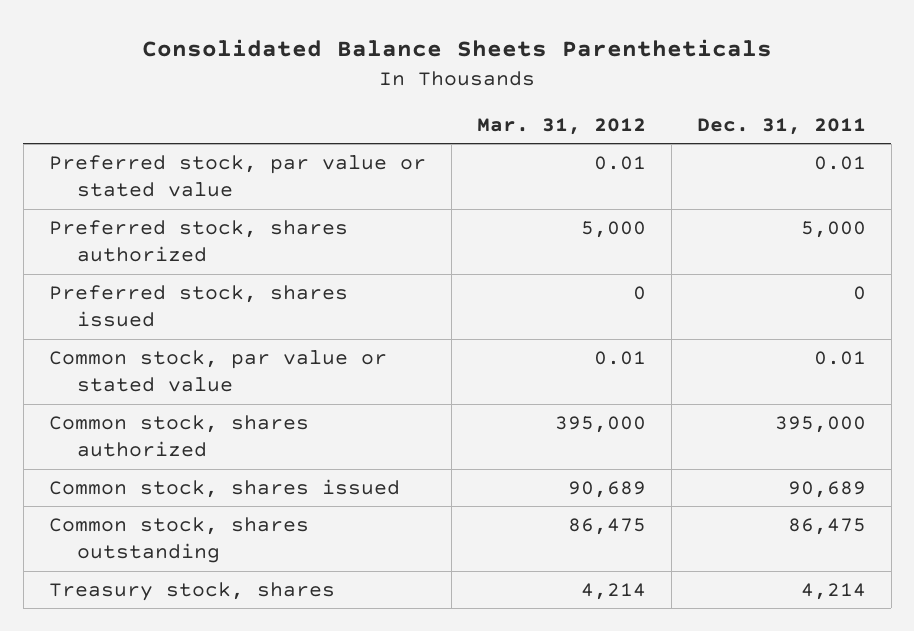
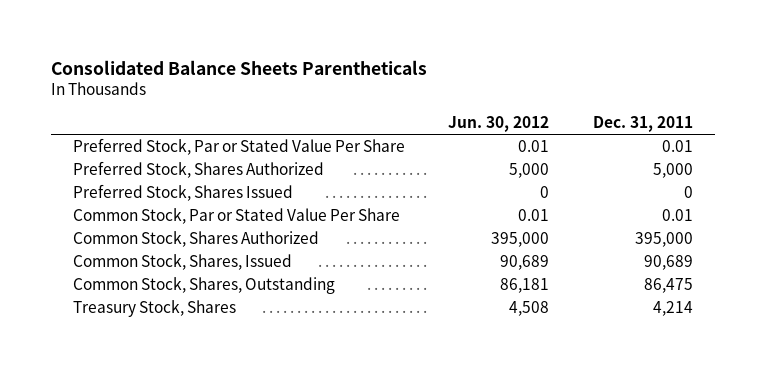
- | Mar. 31, 2012 | Dec. 31, 2011
+ | Jun. 30, 2012 | Dec. 31, 2011
- Preferred stock, par value or stated value | 0.01 | 0.01
- Preferred stock, shares authorized | 5,000 | 5,000
- Preferred stock, shares issued | 0 | 0
- Common stock, par value or stated value | 0.01 | 0.01
- Common stock, shares authorized | 395,000 | 395,000
- Common stock, shares issued | 90,689 | 90,689
- Common stock, shares outstanding | 86,475 | 86,475
- Treasury stock, shares | 4,214 | 4,214
+ Preferred Stock, Par or Stated Value Per Share | 0.01 | 0.01
+ Preferred Stock, Shares Authorized | 5,000 | 5,000
+ Preferred Stock, Shares Issued | 0 | 0
+ Common Stock, Par or Stated Value Per Share | 0.01 | 0.01
+ Common Stock, Shares Authorized | 395,000 | 395,000
+ Common Stock, Shares, Issued | 90,689 | 90,689
+ Common Stock, Shares, Outstanding | 86,181 | 86,475
+ Treasury Stock, Shares | 4,508 | 4,214

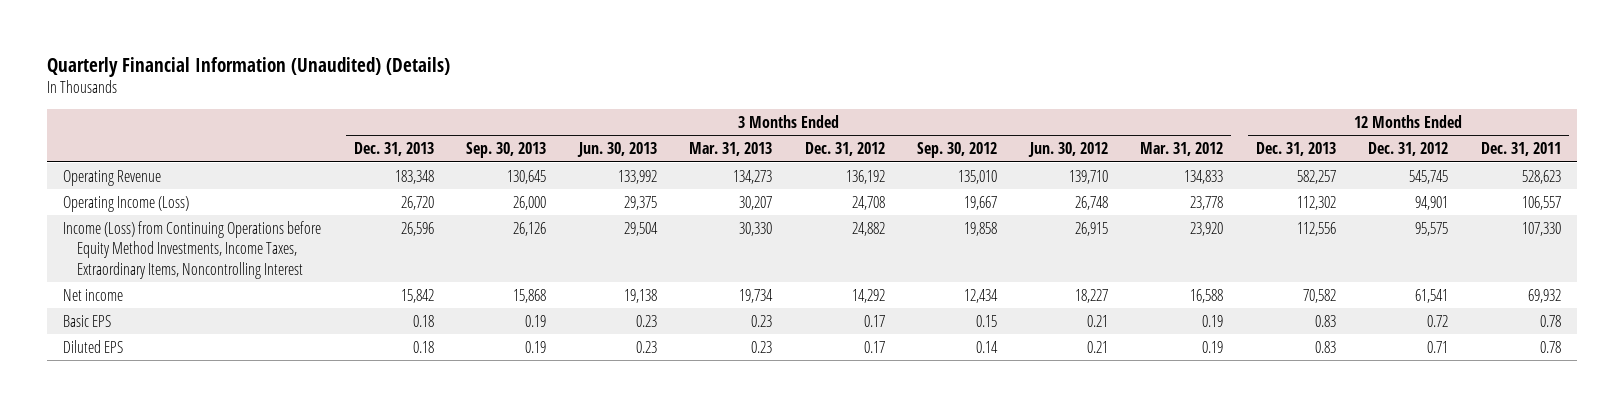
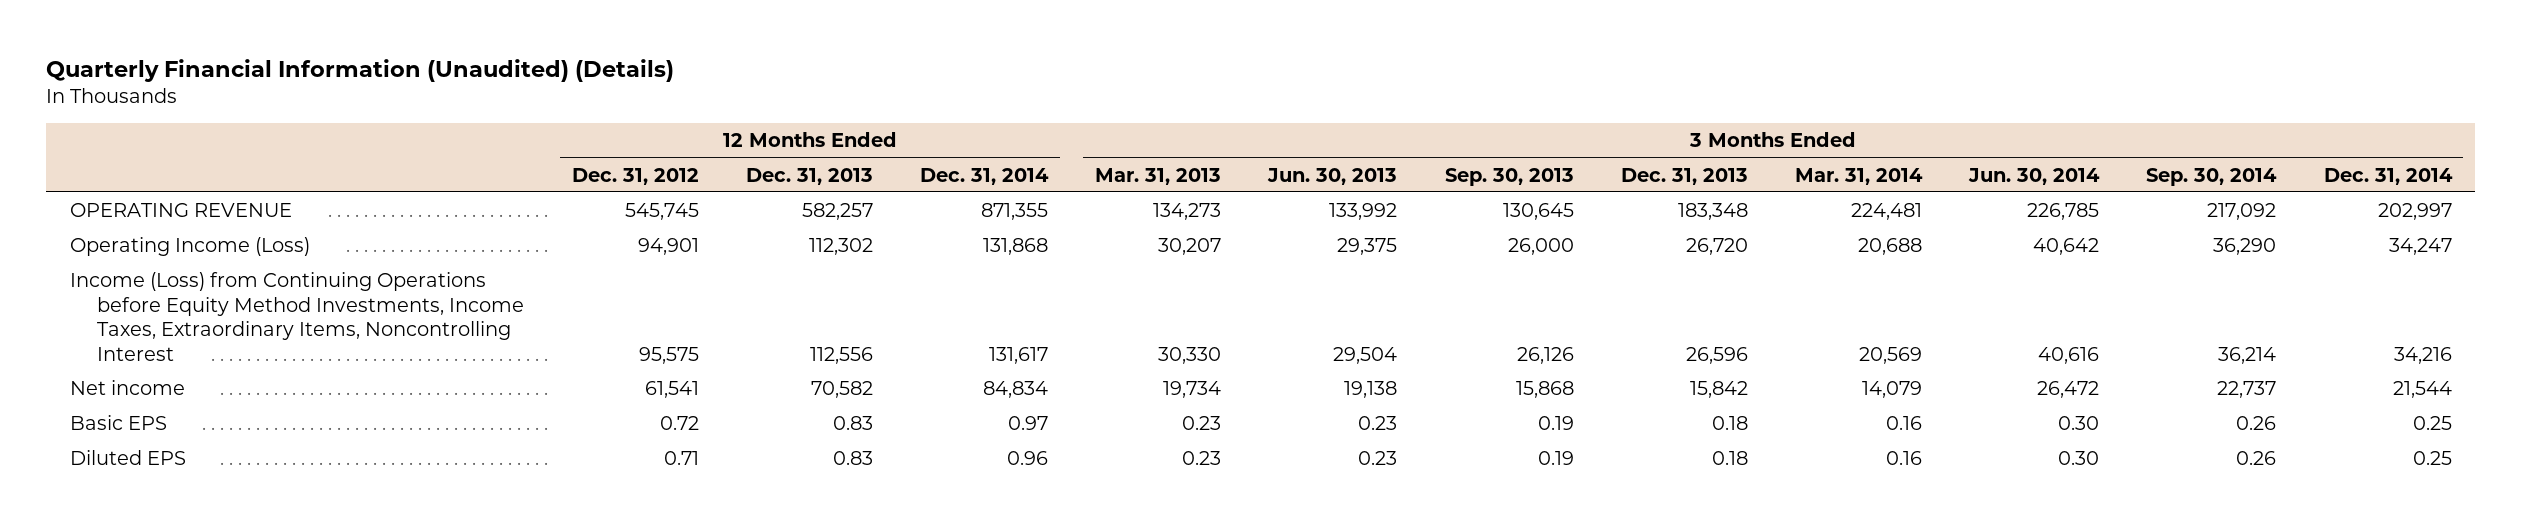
- | 3 Months Ended Dec. 31, 2013 | 3 Months Ended Sep. 30, 2013 | 3 Months Ended Jun. 30, 2013 | 3 Months Ended Mar. 31, 2013 | 3 Months Ended Dec. 31, 2012 | 3 Months Ended Sep. 30, 2012 | 3 Months Ended Jun. 30, 2012 | 3 Months Ended Mar. 31, 2012 | 12 Months Ended Dec. 31, 2013 | 12 Months Ended Dec. 31, 2012 | 12 Months Ended Dec. 31, 2011
+ | 12 Months Ended Dec. 31, 2012 | 12 Months Ended Dec. 31, 2013 | 12 Months Ended Dec. 31, 2014 | 3 Months Ended Mar. 31, 2013 | 3 Months Ended Jun. 30, 2013 | 3 Months Ended Sep. 30, 2013 | 3 Months Ended Dec. 31, 2013 | 3 Months Ended Mar. 31, 2014 | 3 Months Ended Jun. 30, 2014 | 3 Months Ended Sep. 30, 2014 | 3 Months Ended Dec. 31, 2014
- Operating Revenue | 183,348 | 130,645 | 133,992 | 134,273 | 136,192 | 135,010 | 139,710 | 134,833 | 582,257 | 545,745 | 528,623
+ OPERATING REVENUE | 545,745 | 582,257 | 871,355 | 134,273 | 133,992 | 130,645 | 183,348 | 224,481 | 226,785 | 217,092 | 202,997

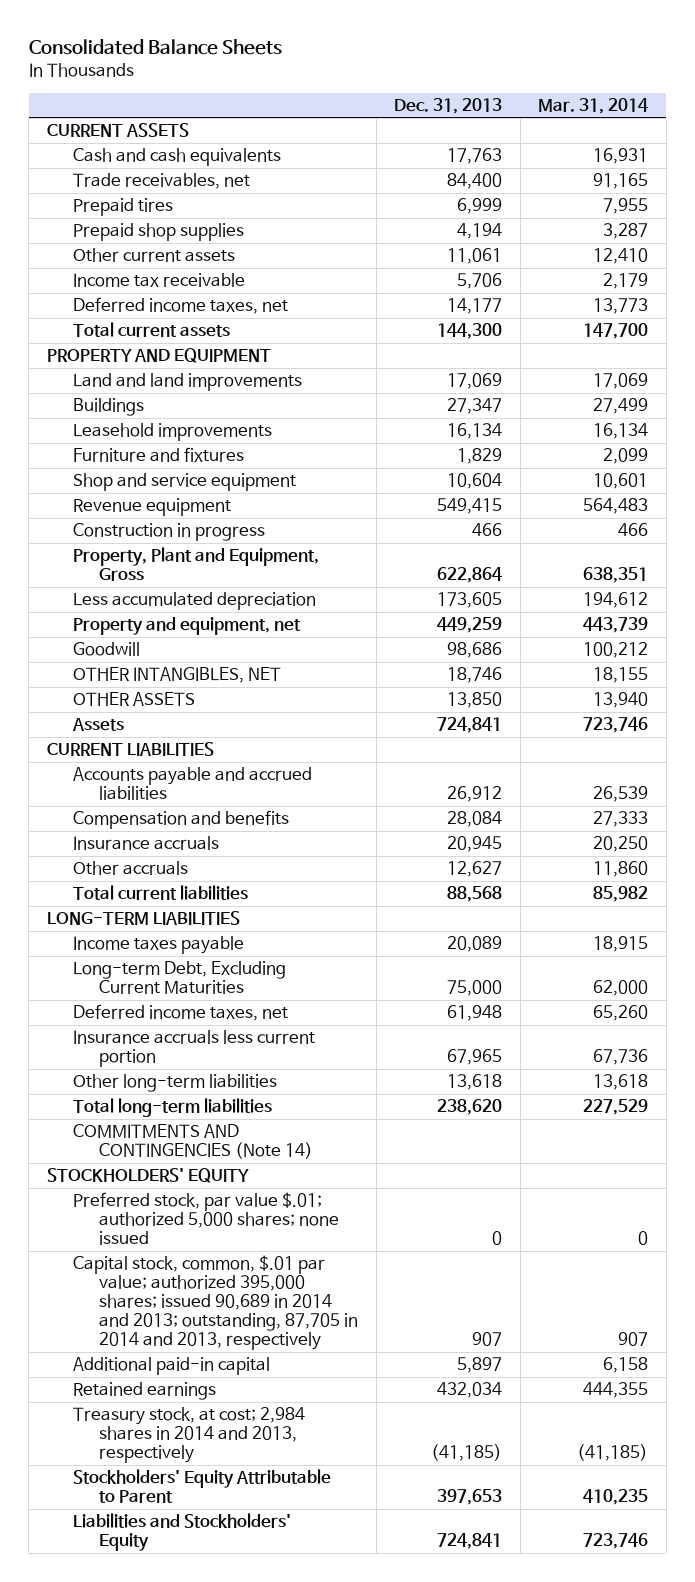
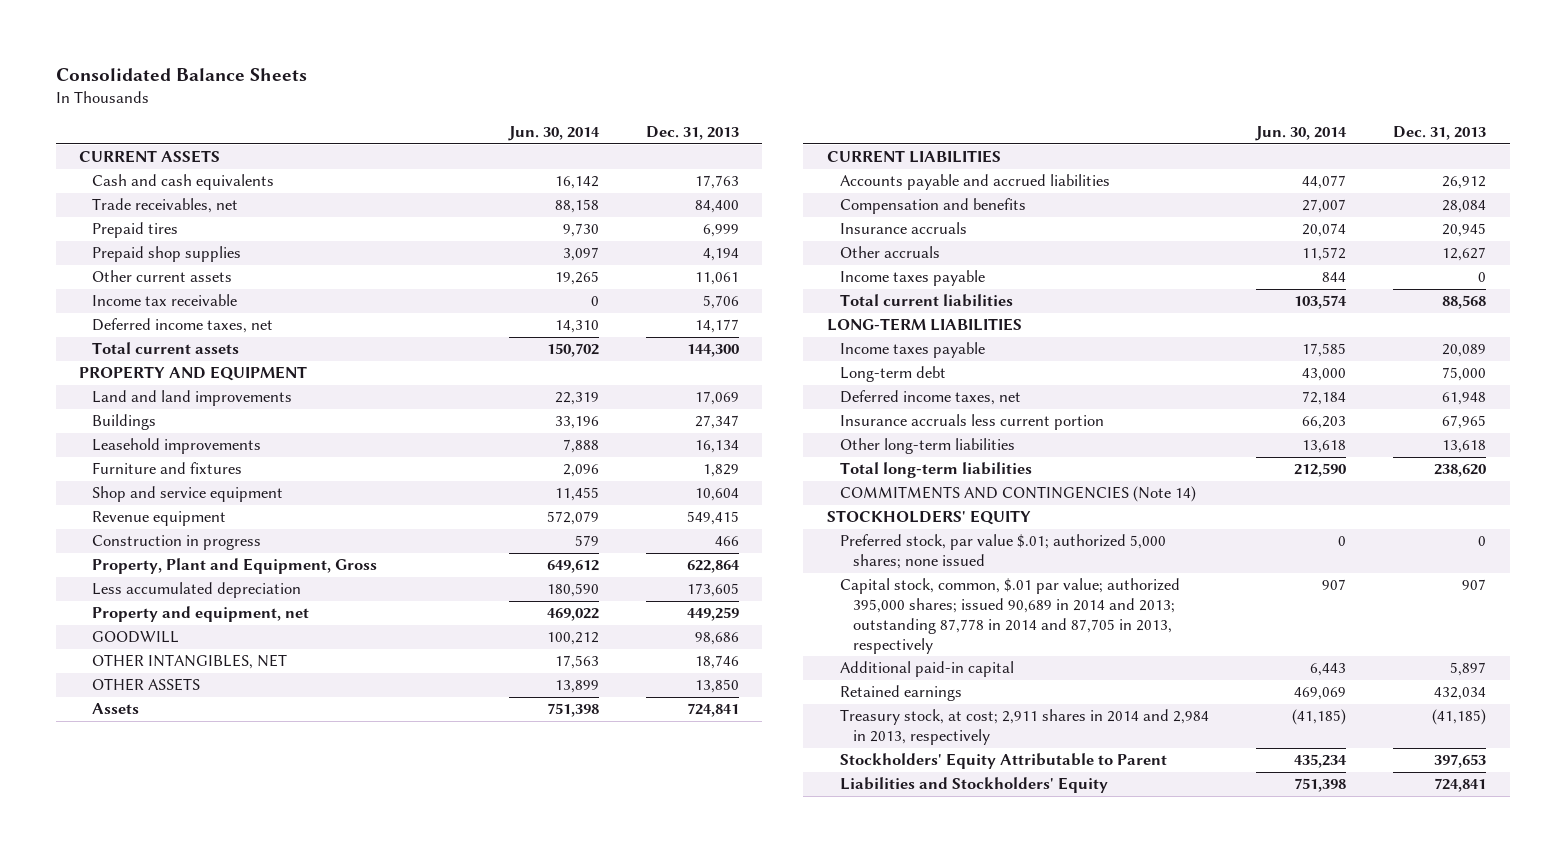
- | Dec. 31, 2013 | Mar. 31, 2014
+ | Jun. 30, 2014 | Dec. 31, 2013
- Goodwill | 98,686 | 100,212
+ GOODWILL | 100,212 | 98,686
+ Income taxes payable | 844 | 0
- Long-term Debt, Excluding Current Maturities | 75,000 | 62,000
+ Long-term debt | 43,000 | 75,000
- Capital stock, common, $.01 par value; authorized 395,000 shares; issued 90,689 in 2014 and 2013; outstanding, 87,705 in 2014 and 2013, respectively | 907 | 907
+ Capital stock, common, $.01 par value; authorized 395,000 shares; issued 90,689 in 2014 and 2013; outstanding 87,778 in 2014 and 87,705 in 2013, respectively | 907 | 907
- Treasury stock, at cost; 2,984 shares in 2014 and 2013, respectively | (41,185) | (41,185)
+ Treasury stock, at cost; 2,911 shares in 2014 and 2,984 in 2013, respectively | (41,185) | (41,185)

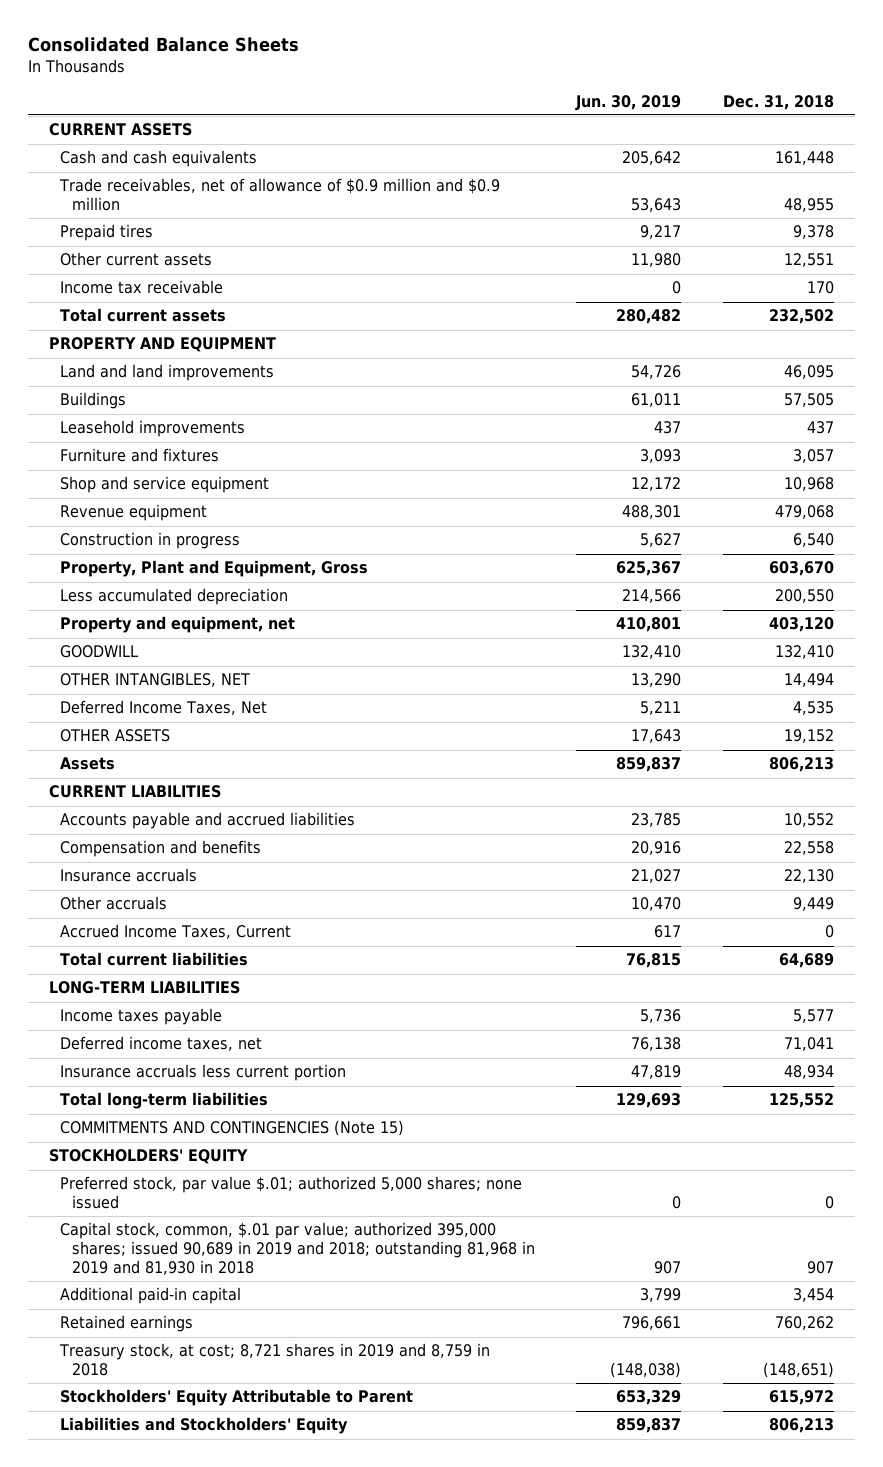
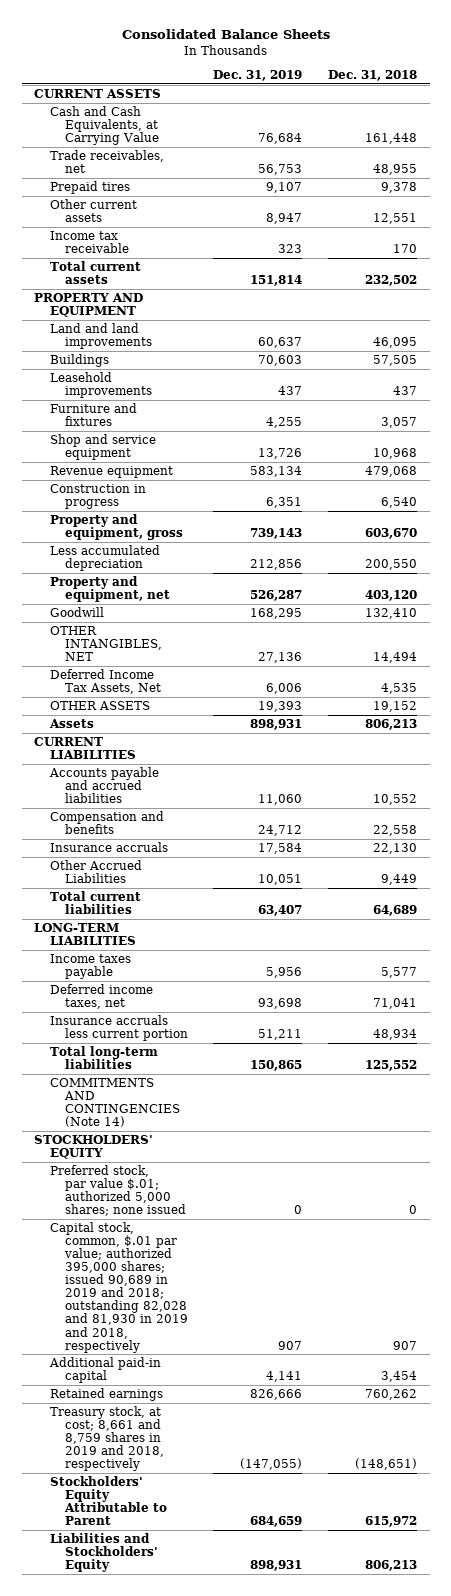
- | Jun. 30, 2019 | Dec. 31, 2018
+ | Dec. 31, 2019 | Dec. 31, 2018
- Cash and cash equivalents | 205,642 | 161,448
- Trade receivables, net of allowance of $0.9 million and $0.9 million | 53,643 | 48,955
+ Cash and Cash Equivalents, at Carrying Value | 76,684 | 161,448
+ Trade receivables, net | 56,753 | 48,955
- Property, Plant and Equipment, Gross | 625,367 | 603,670
+ Property and equipment, gross | 739,143 | 603,670
- GOODWILL | 132,410 | 132,410
+ Goodwill | 168,295 | 132,410
- Deferred Income Taxes, Net | 5,211 | 4,535
+ Deferred Income Tax Assets, Net | 6,006 | 4,535
- Other accruals | 10,470 | 9,449
- Accrued Income Taxes, Current | 617 | 0
+ Other Accrued Liabilities | 10,051 | 9,449
- COMMITMENTS AND CONTINGENCIES (Note 15)
+ COMMITMENTS AND CONTINGENCIES (Note 14)
- Capital stock, common, $.01 par value; authorized 395,000 shares; issued 90,689 in 2019 and 2018; outstanding 81,968 in 2019 and 81,930 in 2018 | 907 | 907
+ Capital stock, common, $.01 par value; authorized 395,000 shares; issued 90,689 in 2019 and 2018; outstanding 82,028 and 81,930 in 2019 and 2018, respectively | 907 | 907
- Treasury stock, at cost; 8,721 shares in 2019 and 8,759 in 2018 | (148,038) | (148,651)
+ Treasury stock, at cost; 8,661 and 8,759 shares in 2019 and 2018, respectively | (147,055) | (148,651)

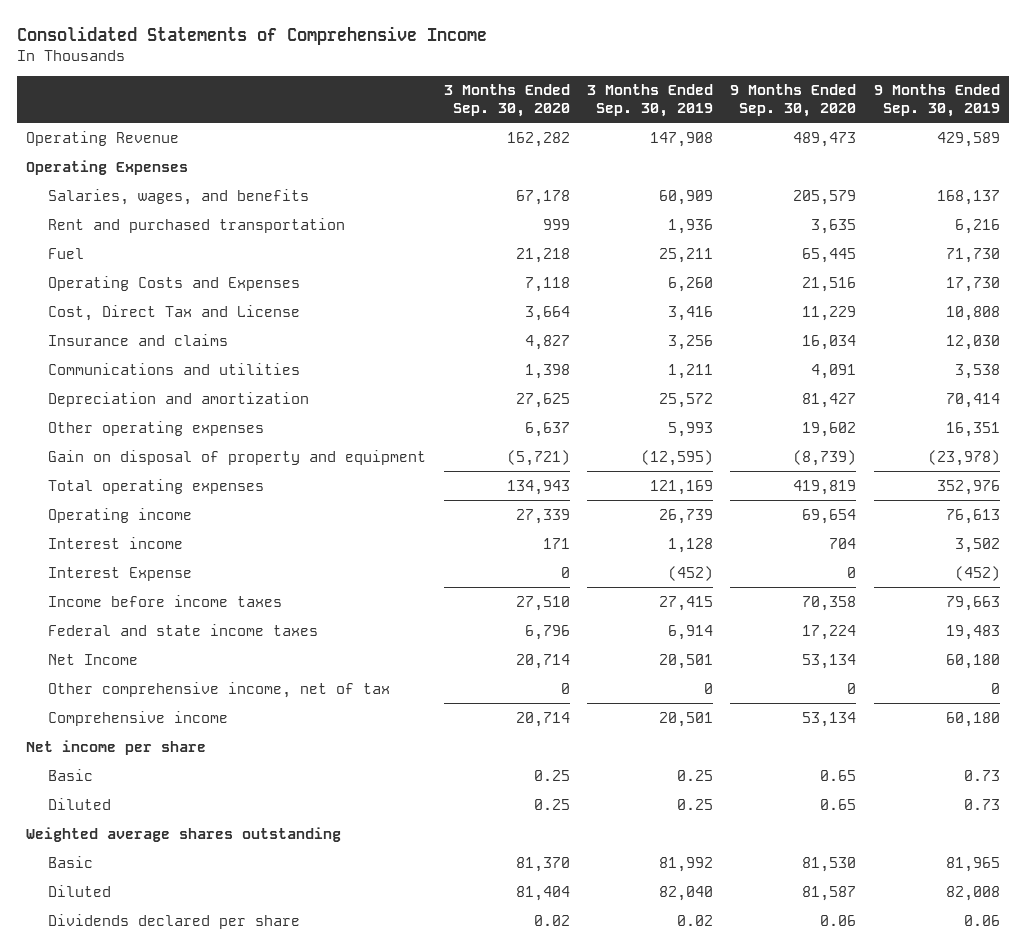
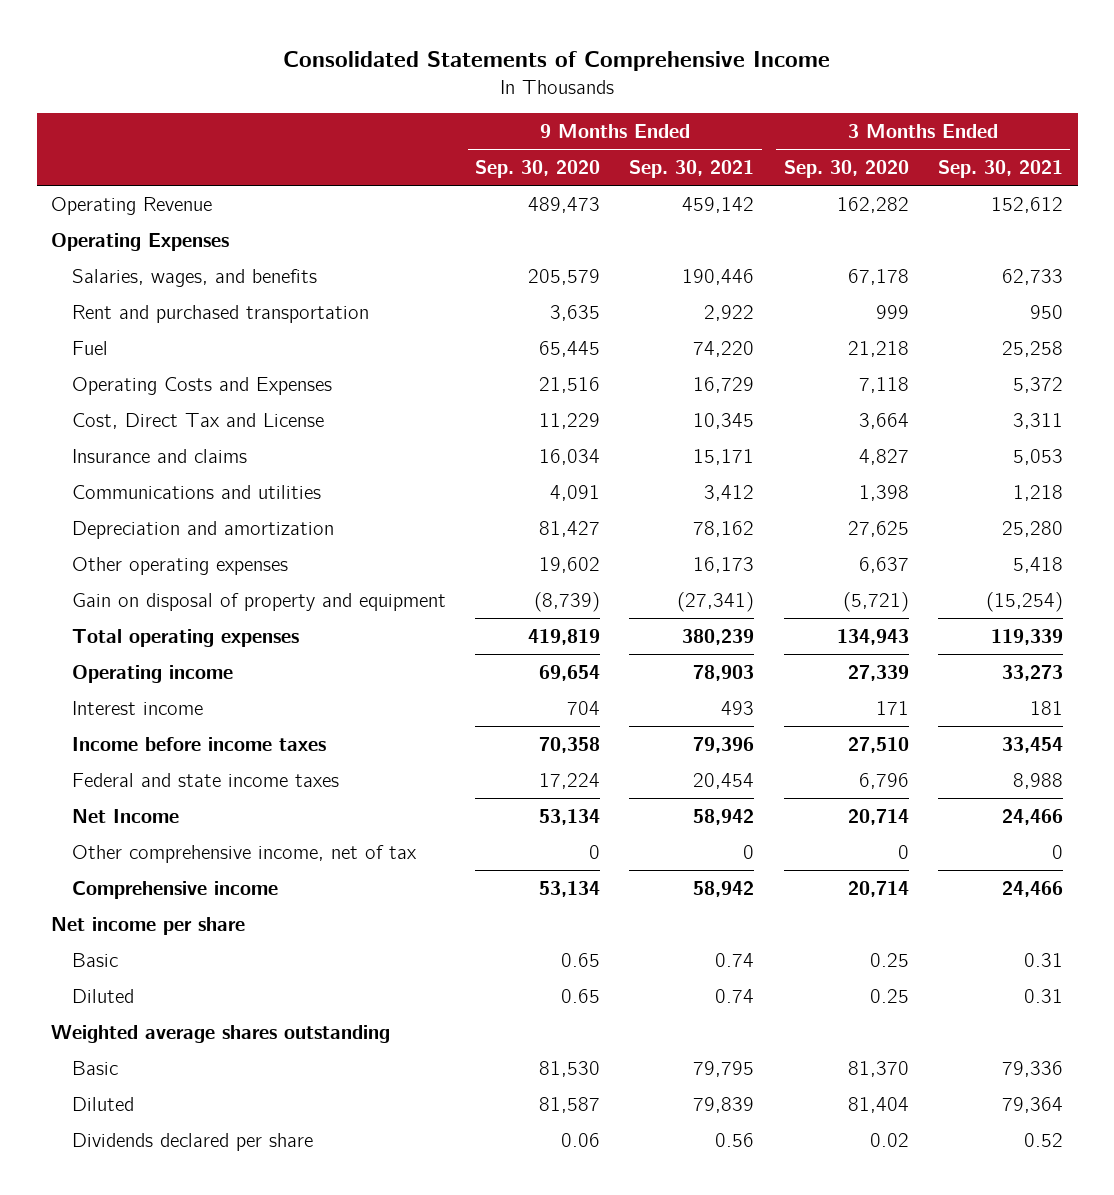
- | 3 Months Ended Sep. 30, 2020 | 3 Months Ended Sep. 30, 2019 | 9 Months Ended Sep. 30, 2020 | 9 Months Ended Sep. 30, 2019
+ | 9 Months Ended Sep. 30, 2020 | 9 Months Ended Sep. 30, 2021 | 3 Months Ended Sep. 30, 2020 | 3 Months Ended Sep. 30, 2021
- Interest Expense | 0 | (452) | 0 | (452)

